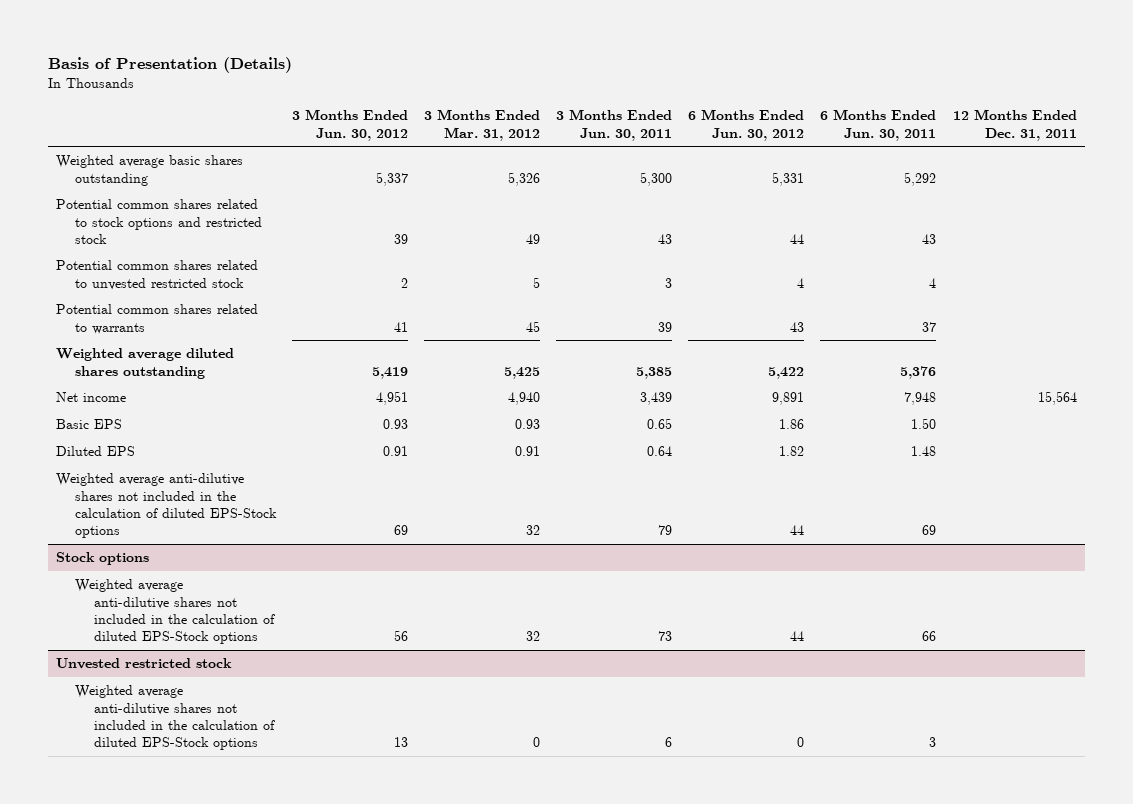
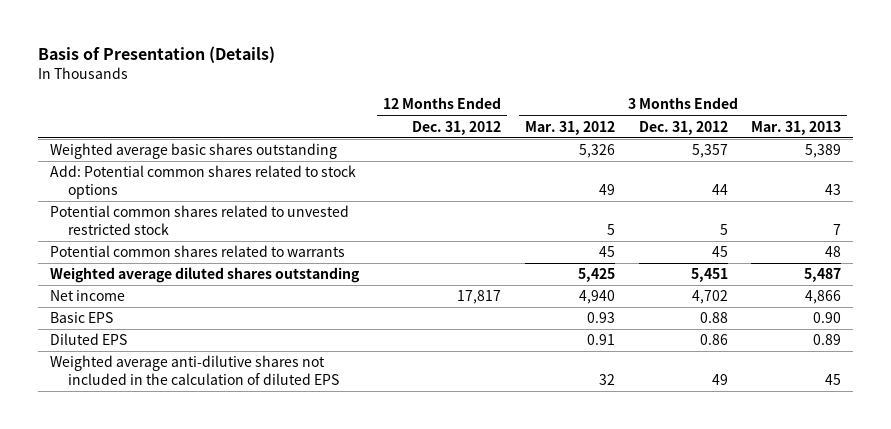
- | 3 Months Ended Jun. 30, 2012 | 3 Months Ended Mar. 31, 2012 | 3 Months Ended Jun. 30, 2011 | 6 Months Ended Jun. 30, 2012 | 6 Months Ended Jun. 30, 2011 | 12 Months Ended Dec. 31, 2011
+ | 12 Months Ended Dec. 31, 2012 | 3 Months Ended Mar. 31, 2012 | 3 Months Ended Dec. 31, 2012 | 3 Months Ended Mar. 31, 2013
- Potential common shares related to stock options and restricted stock | 39 | 49 | 43 | 44 | 43 |
+ Add: Potential common shares related to stock options | | 49 | 44 | 43
- Weighted average anti-dilutive shares not included in the calculation of diluted EPS-Stock options | 69 | 32 | 79 | 44 | 69 |
- Stock options
- Weighted average anti-dilutive shares not included in the calculation of diluted EPS-Stock options | 56 | 32 | 73 | 44 | 66 |
- Unvested restricted stock
- Weighted average anti-dilutive shares not included in the calculation of diluted EPS-Stock options | 13 | 0 | 6 | 0 | 3 |
+ Weighted average anti-dilutive shares not included in the calculation of diluted EPS | | 32 | 49 | 45

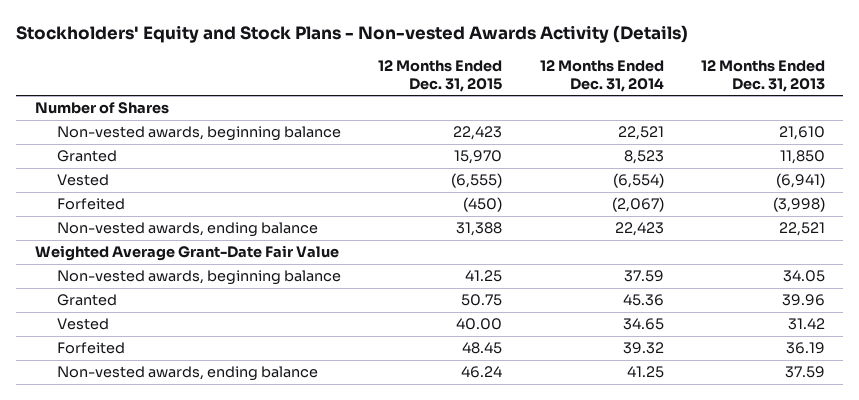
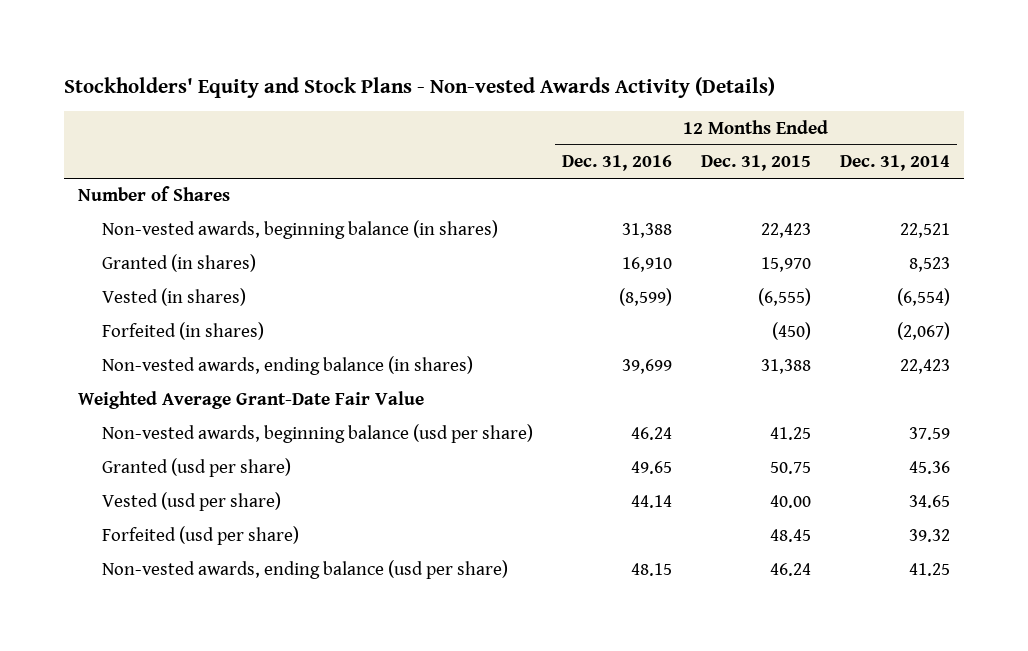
- | 12 Months Ended Dec. 31, 2015 | 12 Months Ended Dec. 31, 2014 | 12 Months Ended Dec. 31, 2013
+ | 12 Months Ended Dec. 31, 2016 | 12 Months Ended Dec. 31, 2015 | 12 Months Ended Dec. 31, 2014
- Non-vested awards, beginning balance | 22,423 | 22,521 | 21,610
- Granted | 15,970 | 8,523 | 11,850
- Vested | (6,555) | (6,554) | (6,941)
- Forfeited | (450) | (2,067) | (3,998)
- Non-vested awards, ending balance | 31,388 | 22,423 | 22,521
+ Non-vested awards, beginning balance (in shares) | 31,388 | 22,423 | 22,521
+ Granted (in shares) | 16,910 | 15,970 | 8,523
+ Vested (in shares) | (8,599) | (6,555) | (6,554)
+ Forfeited (in shares) | | (450) | (2,067)
+ Non-vested awards, ending balance (in shares) | 39,699 | 31,388 | 22,423
- Non-vested awards, beginning balance | 41.25 | 37.59 | 34.05
- Granted | 50.75 | 45.36 | 39.96
- Vested | 40.00 | 34.65 | 31.42
- Forfeited | 48.45 | 39.32 | 36.19
- Non-vested awards, ending balance | 46.24 | 41.25 | 37.59
+ Non-vested awards, beginning balance (usd per share) | 46.24 | 41.25 | 37.59
+ Granted (usd per share) | 49.65 | 50.75 | 45.36
+ Vested (usd per share) | 44.14 | 40.00 | 34.65
+ Forfeited (usd per share) | | 48.45 | 39.32
+ Non-vested awards, ending balance (usd per share) | 48.15 | 46.24 | 41.25

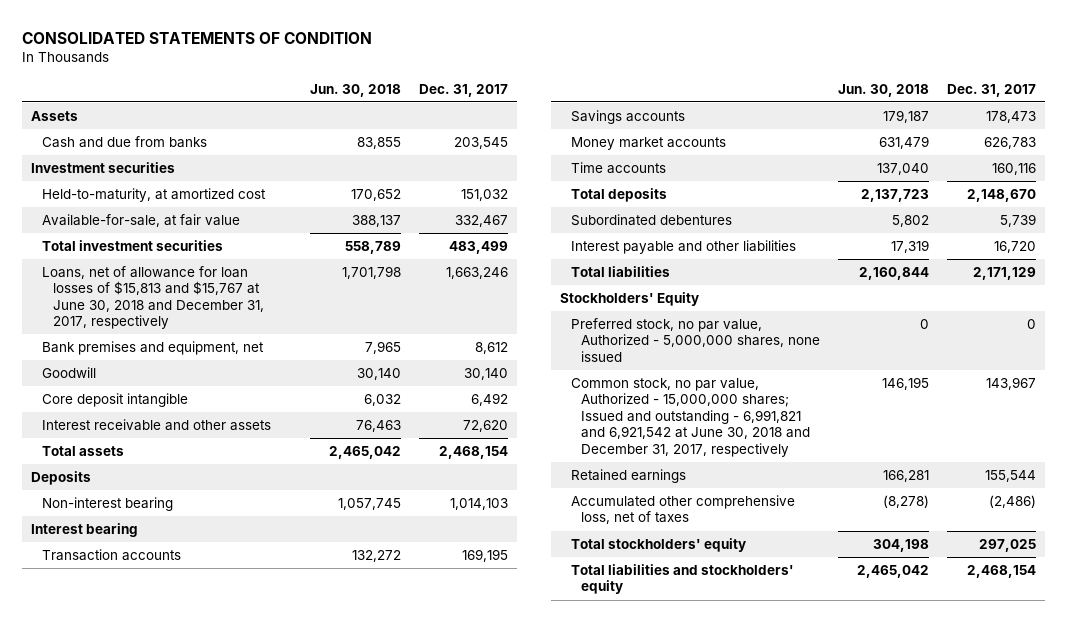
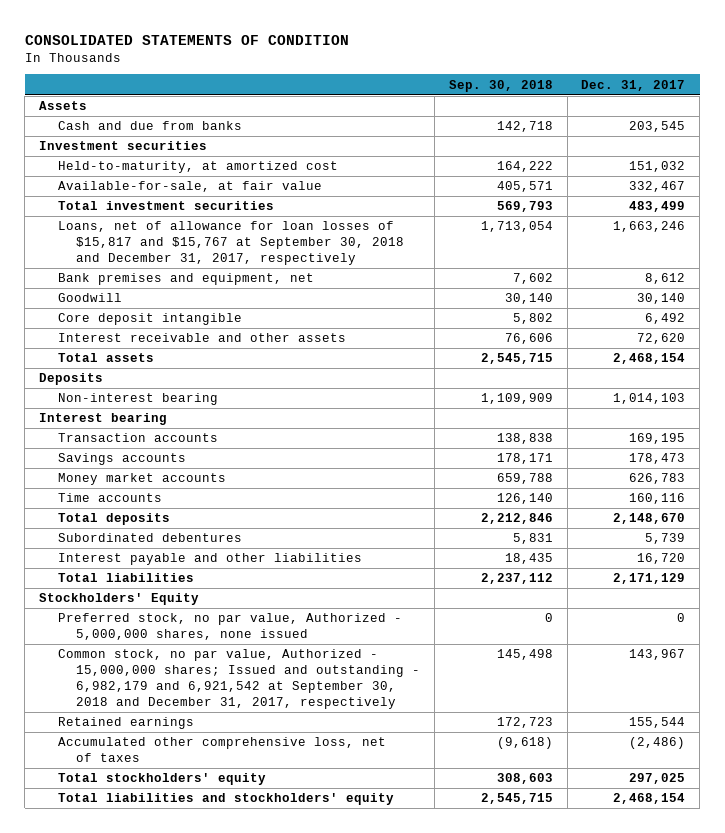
- | Jun. 30, 2018 | Dec. 31, 2017
+ | Sep. 30, 2018 | Dec. 31, 2017
- Loans, net of allowance for loan losses of $15,813 and $15,767 at June 30, 2018 and December 31, 2017, respectively | 1,701,798 | 1,663,246
+ Loans, net of allowance for loan losses of $15,817 and $15,767 at September 30, 2018 and December 31, 2017, respectively | 1,713,054 | 1,663,246
- Common stock, no par value, Authorized - 15,000,000 shares; Issued and outstanding - 6,991,821 and 6,921,542 at June 30, 2018 and December 31, 2017, respectively | 146,195 | 143,967
+ Common stock, no par value, Authorized - 15,000,000 shares; Issued and outstanding - 6,982,179 and 6,921,542 at September 30, 2018 and December 31, 2017, respectively | 145,498 | 143,967

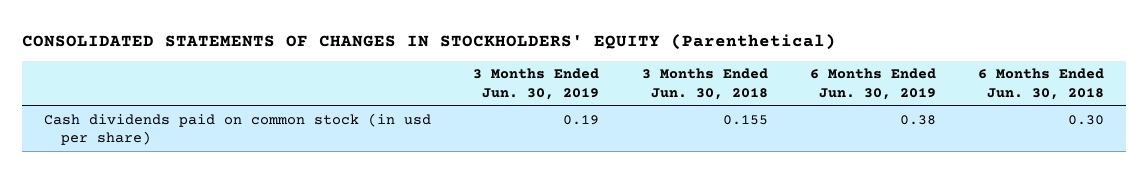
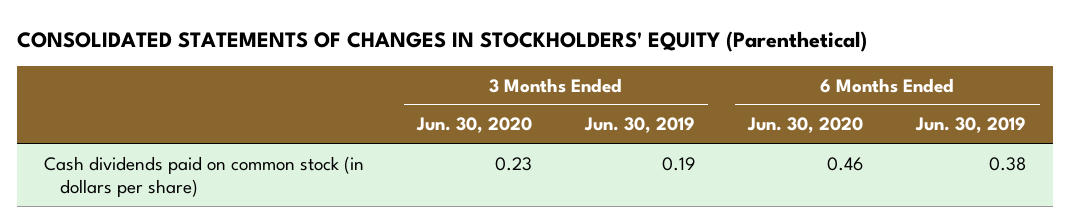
- | 3 Months Ended Jun. 30, 2019 | 3 Months Ended Jun. 30, 2018 | 6 Months Ended Jun. 30, 2019 | 6 Months Ended Jun. 30, 2018
+ | 3 Months Ended Jun. 30, 2020 | 3 Months Ended Jun. 30, 2019 | 6 Months Ended Jun. 30, 2020 | 6 Months Ended Jun. 30, 2019
- Cash dividends paid on common stock (in usd per share) | 0.19 | 0.155 | 0.38 | 0.30
+ Cash dividends paid on common stock (in dollars per share) | 0.23 | 0.19 | 0.46 | 0.38

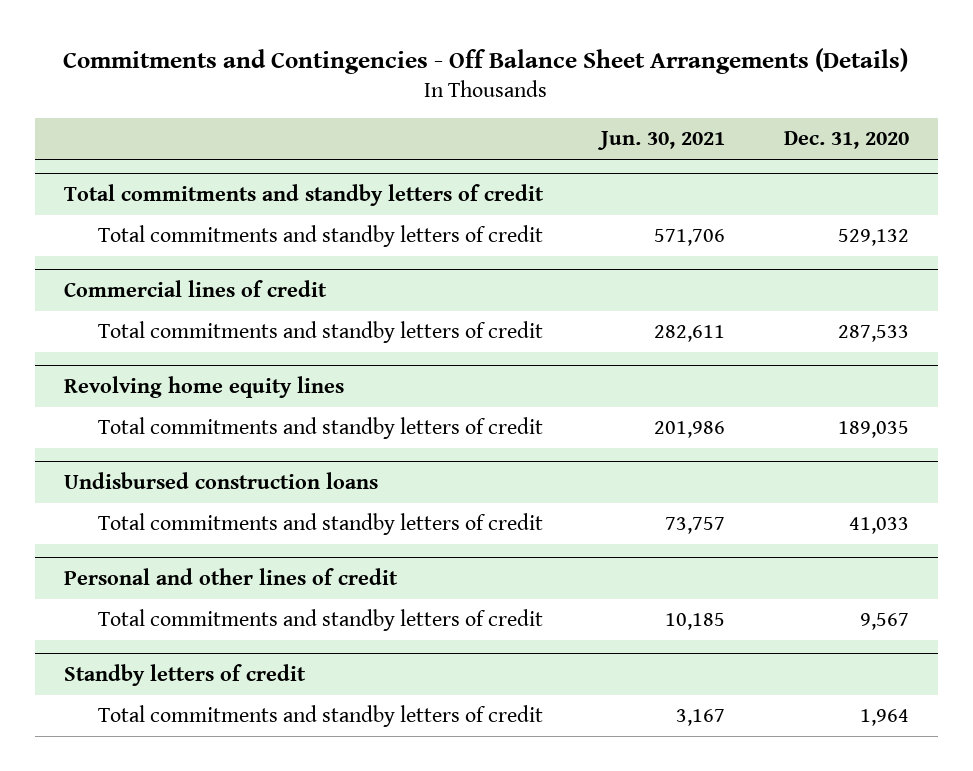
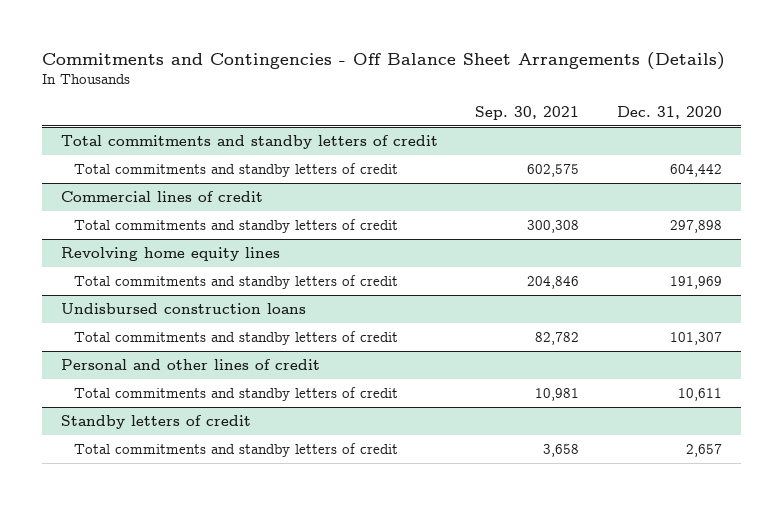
- | Jun. 30, 2021 | Dec. 31, 2020
+ | Sep. 30, 2021 | Dec. 31, 2020
@ Total commitments and standby letters of credit
- Total commitments and standby letters of credit | 571,706 | 529,132
+ Total commitments and standby letters of credit | 602,575 | 604,442
@ Commercial lines of credit
- Total commitments and standby letters of credit | 282,611 | 287,533
+ Total commitments and standby letters of credit | 300,308 | 297,898
@ Revolving home equity lines
- Total commitments and standby letters of credit | 201,986 | 189,035
+ Total commitments and standby letters of credit | 204,846 | 191,969
@ Undisbursed construction loans
- Total commitments and standby letters of credit | 73,757 | 41,033
+ Total commitments and standby letters of credit | 82,782 | 101,307
@ Personal and other lines of credit
- Total commitments and standby letters of credit | 10,185 | 9,567
+ Total commitments and standby letters of credit | 10,981 | 10,611
@ Standby letters of credit
- Total commitments and standby letters of credit | 3,167 | 1,964
+ Total commitments and standby letters of credit | 3,658 | 2,657

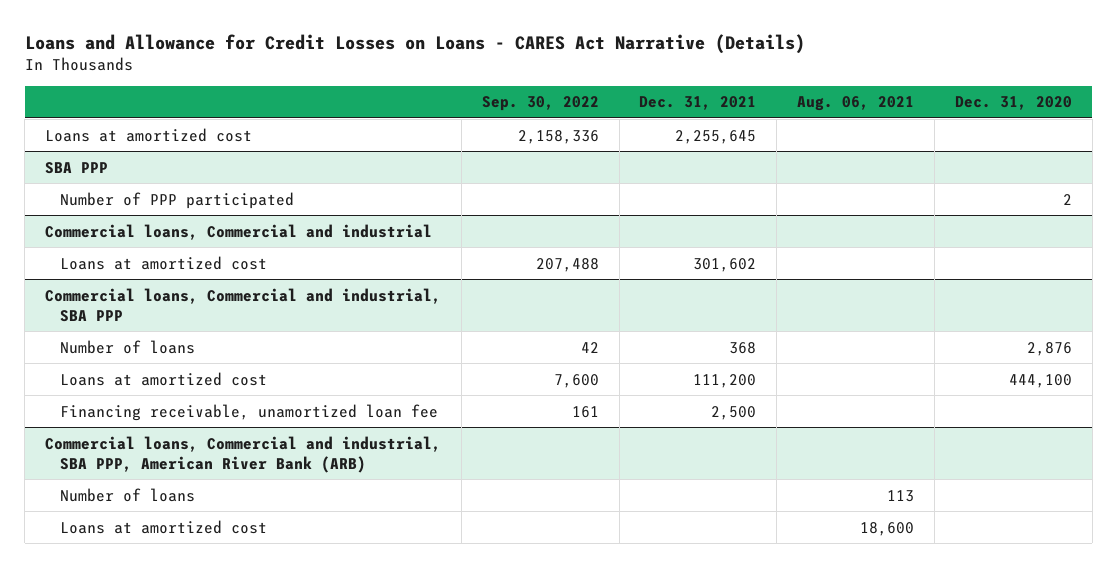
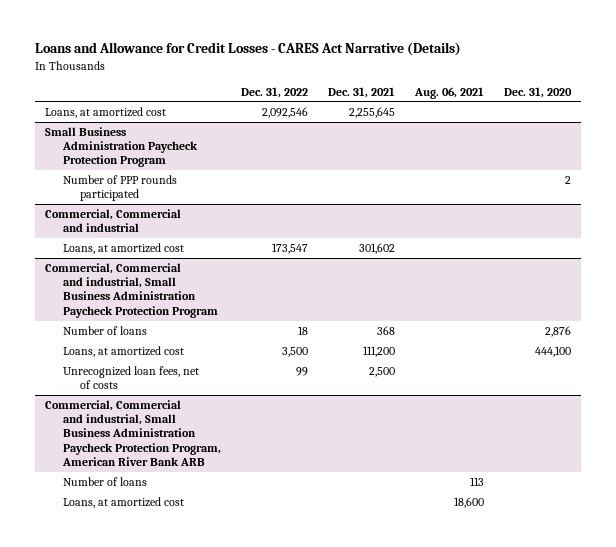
- Loans and Allowance for Credit Losses on Loans - CARES Act Narrative (Details)
+ Loans and Allowance for Credit Losses - CARES Act Narrative (Details)
- | Sep. 30, 2022 | Dec. 31, 2021 | Aug. 06, 2021 | Dec. 31, 2020
+ | Dec. 31, 2022 | Dec. 31, 2021 | Aug. 06, 2021 | Dec. 31, 2020
- Loans at amortized cost | 2,158,336 | 2,255,645 | |
- SBA PPP
- Number of PPP participated | | | | 2
- Commercial loans, Commercial and industrial
- Loans at amortized cost | 207,488 | 301,602 | |
- Commercial loans, Commercial and industrial, SBA PPP
+ Loans, at amortized cost | 2,092,546 | 2,255,645 | |
+ Small Business Administration Paycheck Protection Program
+ Number of PPP rounds participated | | | | 2
+ Commercial, Commercial and industrial
+ Loans, at amortized cost | 173,547 | 301,602 | |
+ Commercial, Commercial and industrial, Small Business Administration Paycheck Protection Program
- Loans at amortized cost | 7,600 | 111,200 | | 444,100
- Financing receivable, unamortized loan fee | 161 | 2,500 | |
- Commercial loans, Commercial and industrial, SBA PPP, American River Bank (ARB)
+ Loans, at amortized cost | 3,500 | 111,200 | | 444,100
+ Unrecognized loan fees, net of costs | 99 | 2,500 | |
+ Commercial, Commercial and industrial, Small Business Administration Paycheck Protection Program, American River Bank ARB
- Loans at amortized cost | | | 18,600 |
+ Loans, at amortized cost | | | 18,600 |

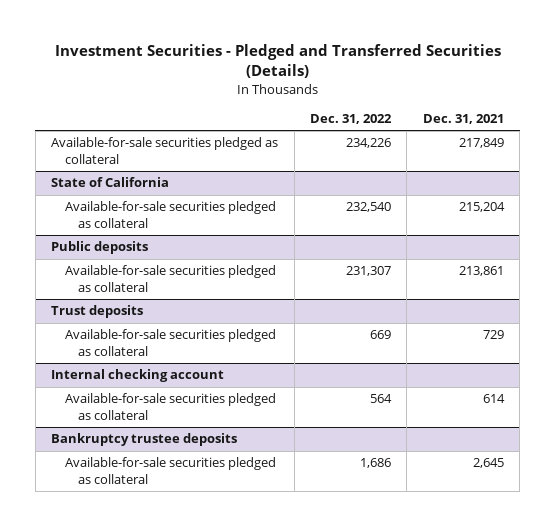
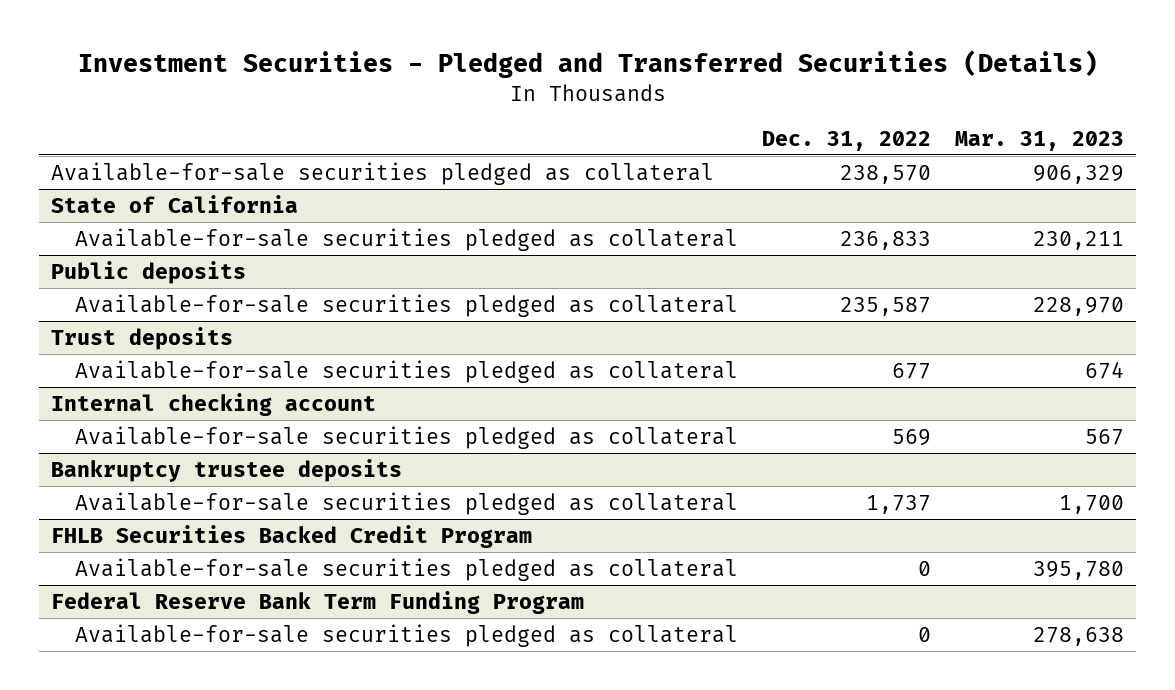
- | Dec. 31, 2022 | Dec. 31, 2021
+ | Dec. 31, 2022 | Mar. 31, 2023
- Available-for-sale securities pledged as collateral | 234,226 | 217,849
+ Available-for-sale securities pledged as collateral | 238,570 | 906,329
@ State of California
- Available-for-sale securities pledged as collateral | 232,540 | 215,204
+ Available-for-sale securities pledged as collateral | 236,833 | 230,211
@ Public deposits
- Available-for-sale securities pledged as collateral | 231,307 | 213,861
+ Available-for-sale securities pledged as collateral | 235,587 | 228,970
@ Trust deposits
- Available-for-sale securities pledged as collateral | 669 | 729
+ Available-for-sale securities pledged as collateral | 677 | 674
@ Internal checking account
- Available-for-sale securities pledged as collateral | 564 | 614
+ Available-for-sale securities pledged as collateral | 569 | 567
@ Bankruptcy trustee deposits
- Available-for-sale securities pledged as collateral | 1,686 | 2,645
+ Available-for-sale securities pledged as collateral | 1,737 | 1,700
+ FHLB Securities Backed Credit Program
+ Available-for-sale securities pledged as collateral | 0 | 395,780
+ Federal Reserve Bank Term Funding Program
+ Available-for-sale securities pledged as collateral | 0 | 278,638

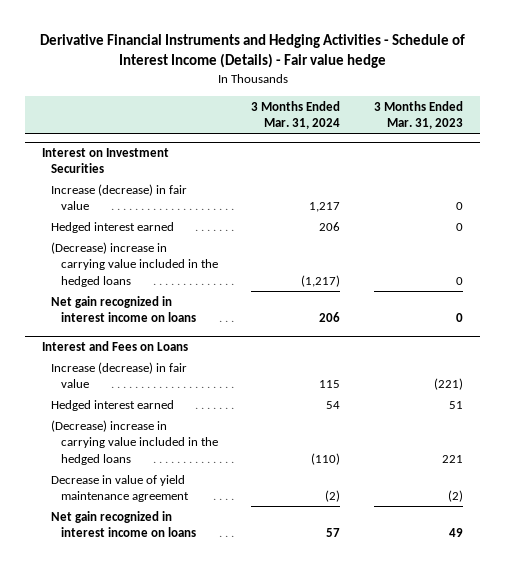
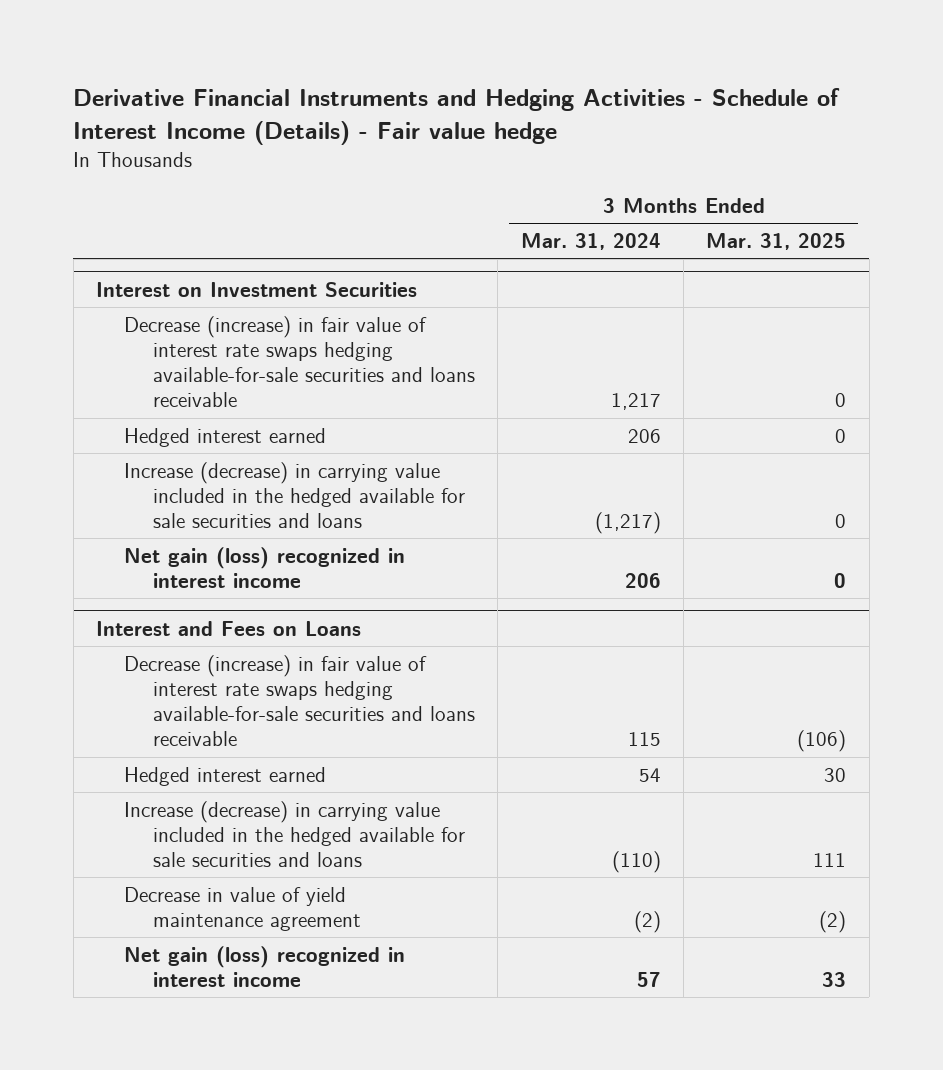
- | 3 Months Ended Mar. 31, 2024 | 3 Months Ended Mar. 31, 2023
+ | 3 Months Ended Mar. 31, 2024 | 3 Months Ended Mar. 31, 2025
@ Interest on Investment Securities
- Increase (decrease) in fair value | 1,217 | 0
+ Decrease (increase) in fair value of interest rate swaps hedging available-for-sale securities and loans receivable | 1,217 | 0
- (Decrease) increase in carrying value included in the hedged loans | (1,217) | 0
- Net gain recognized in interest income on loans | 206 | 0
+ Increase (decrease) in carrying value included in the hedged available for sale securities and loans | (1,217) | 0
+ Net gain (loss) recognized in interest income | 206 | 0
@ Interest and Fees on Loans
- Increase (decrease) in fair value | 115 | (221)
+ Decrease (increase) in fair value of interest rate swaps hedging available-for-sale securities and loans receivable | 115 | (106)
- (Decrease) increase in carrying value included in the hedged loans | (110) | 221
+ Increase (decrease) in carrying value included in the hedged available for sale securities and loans | (110) | 111
- Net gain recognized in interest income on loans | 57 | 49
+ Net gain (loss) recognized in interest income | 57 | 33

